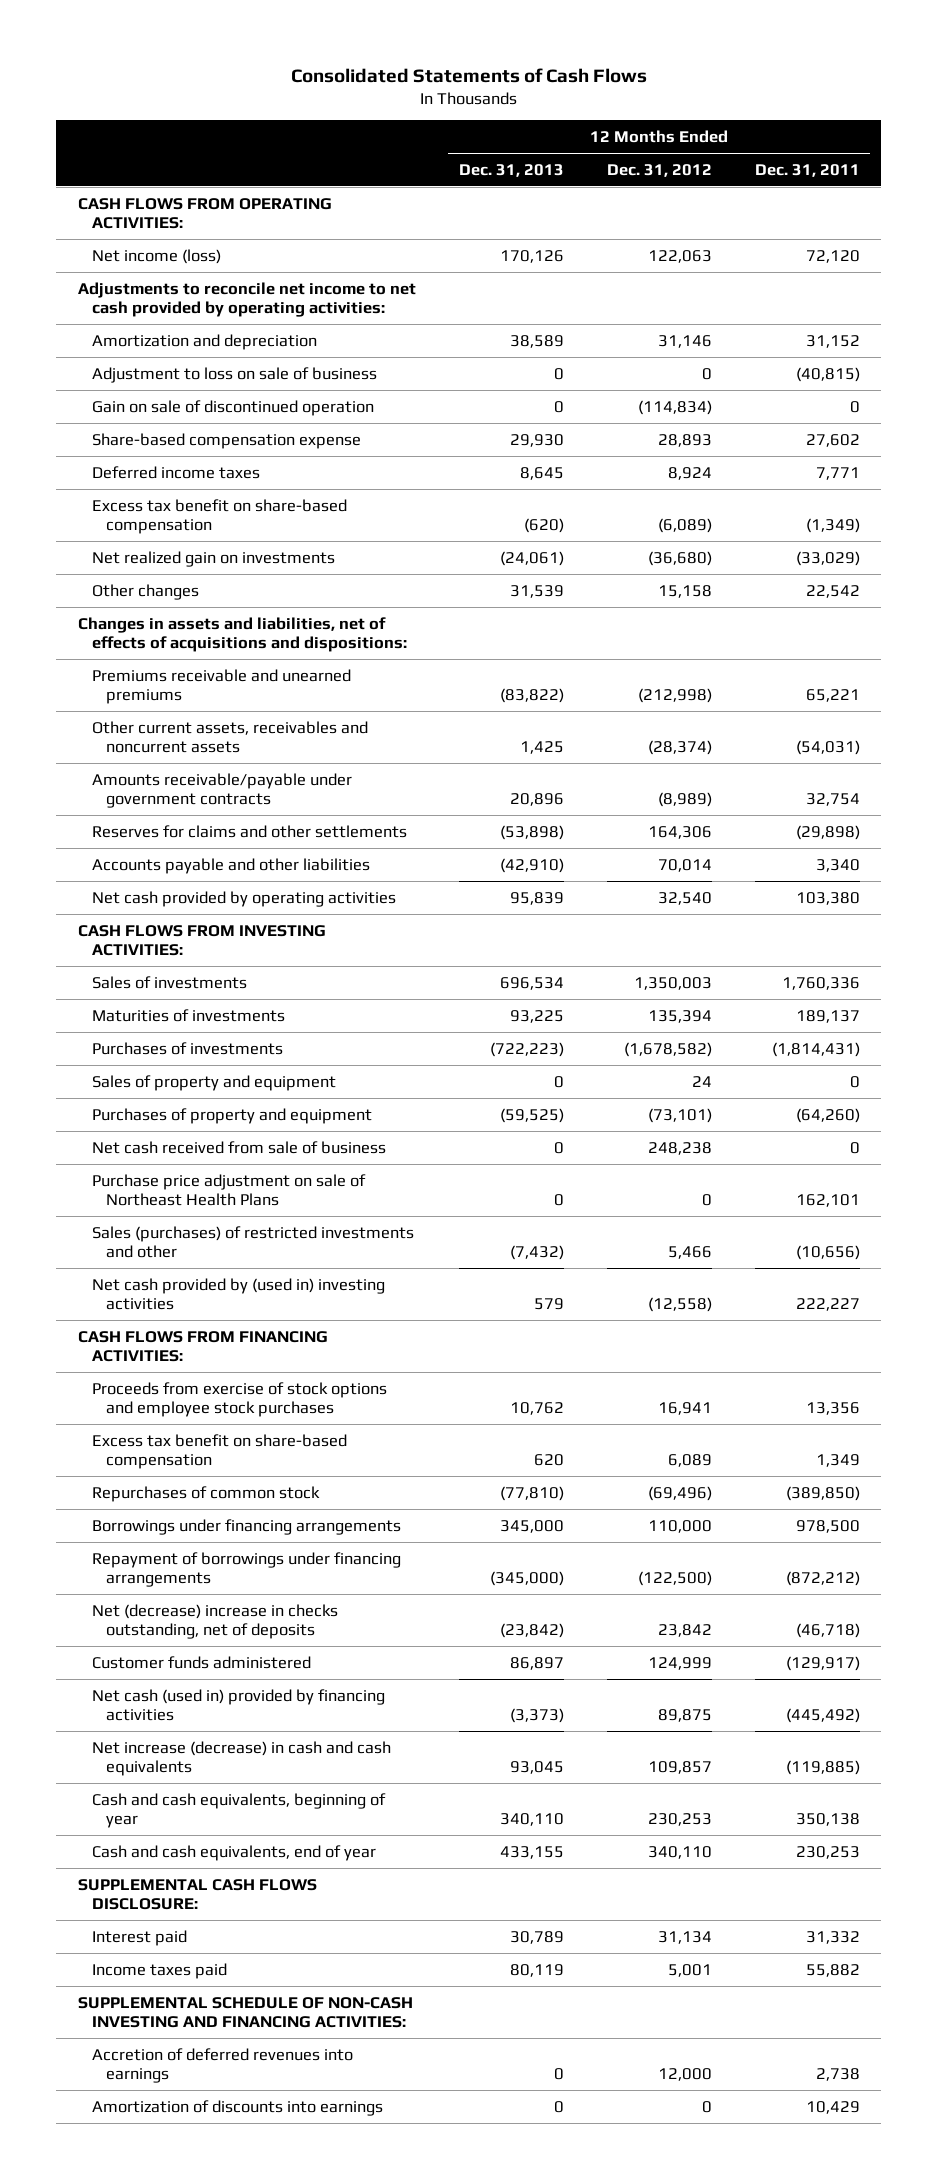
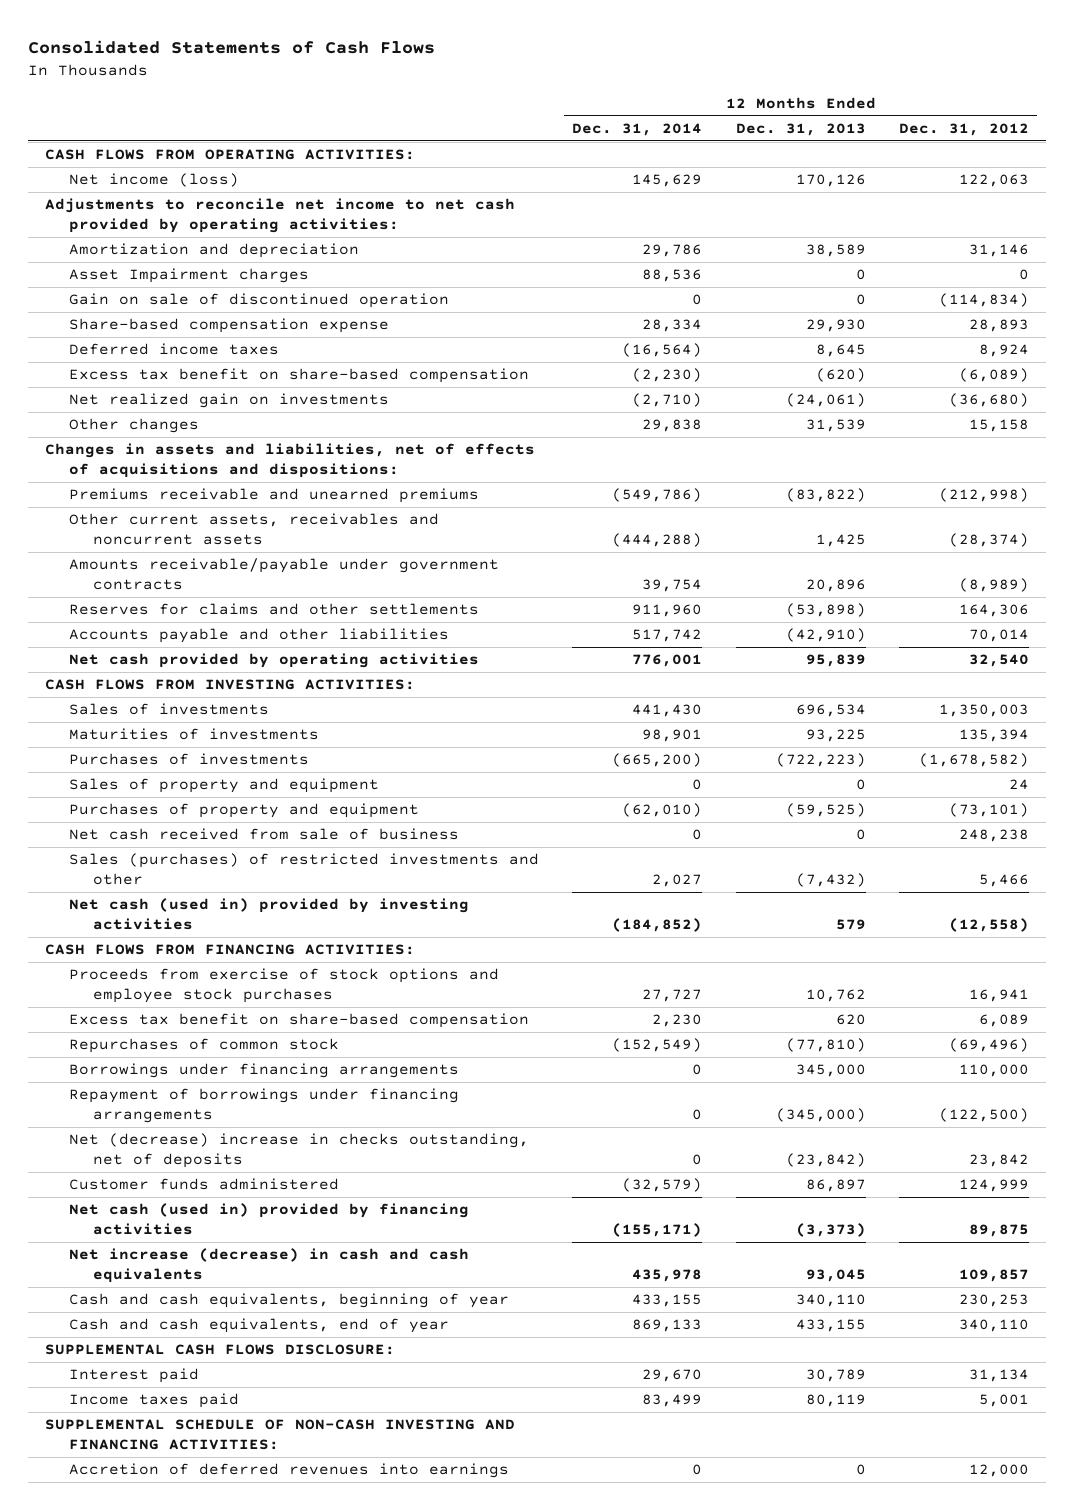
- | 12 Months Ended Dec. 31, 2013 | 12 Months Ended Dec. 31, 2012 | 12 Months Ended Dec. 31, 2011
+ | 12 Months Ended Dec. 31, 2014 | 12 Months Ended Dec. 31, 2013 | 12 Months Ended Dec. 31, 2012
- Adjustment to loss on sale of business | 0 | 0 | (40,815)
+ Asset Impairment charges | 88,536 | 0 | 0
- Purchase price adjustment on sale of Northeast Health Plans | 0 | 0 | 162,101
- Net cash provided by (used in) investing activities | 579 | (12,558) | 222,227
+ Net cash (used in) provided by investing activities | (184,852) | 579 | (12,558)
- Amortization of discounts into earnings | 0 | 0 | 10,429

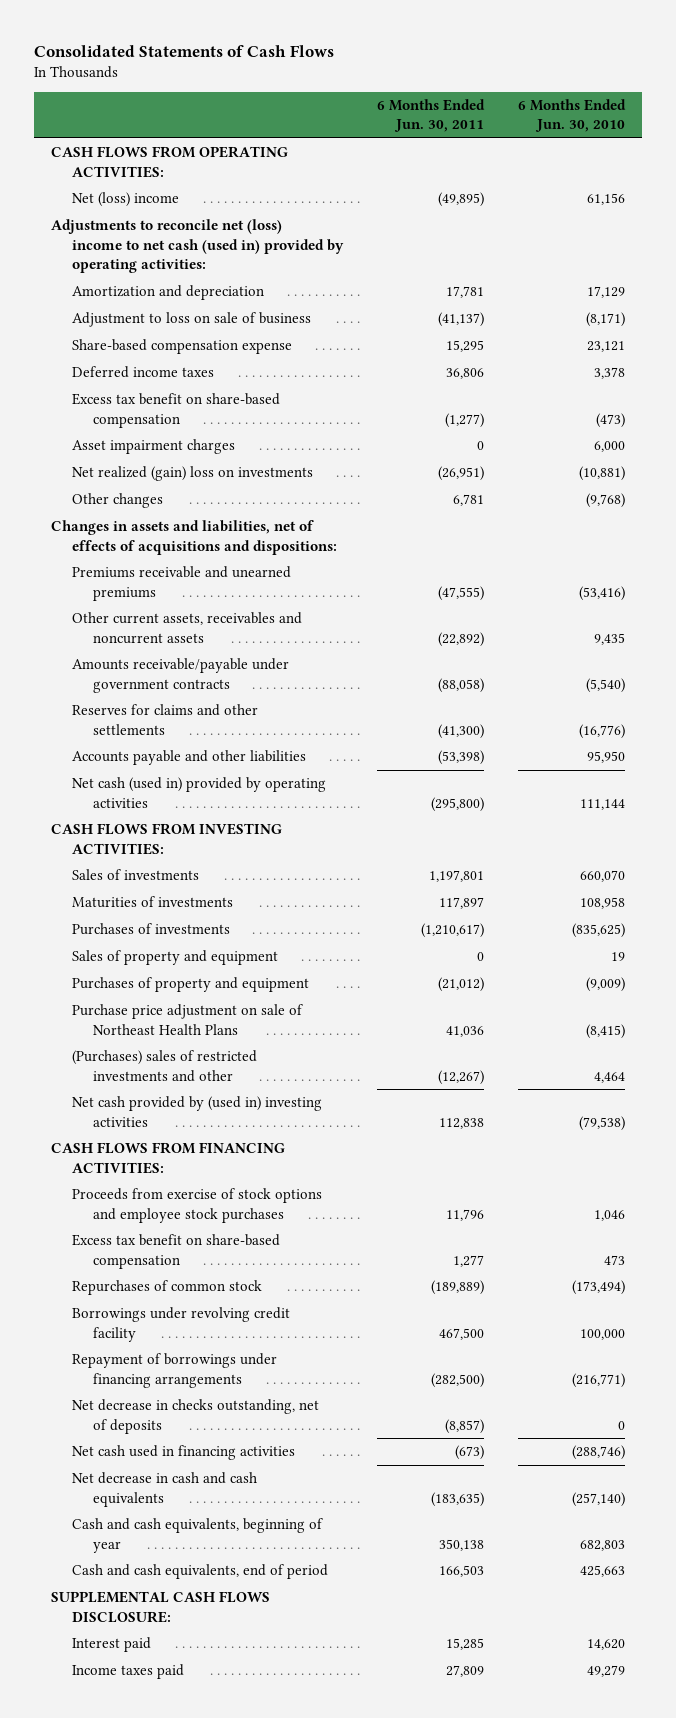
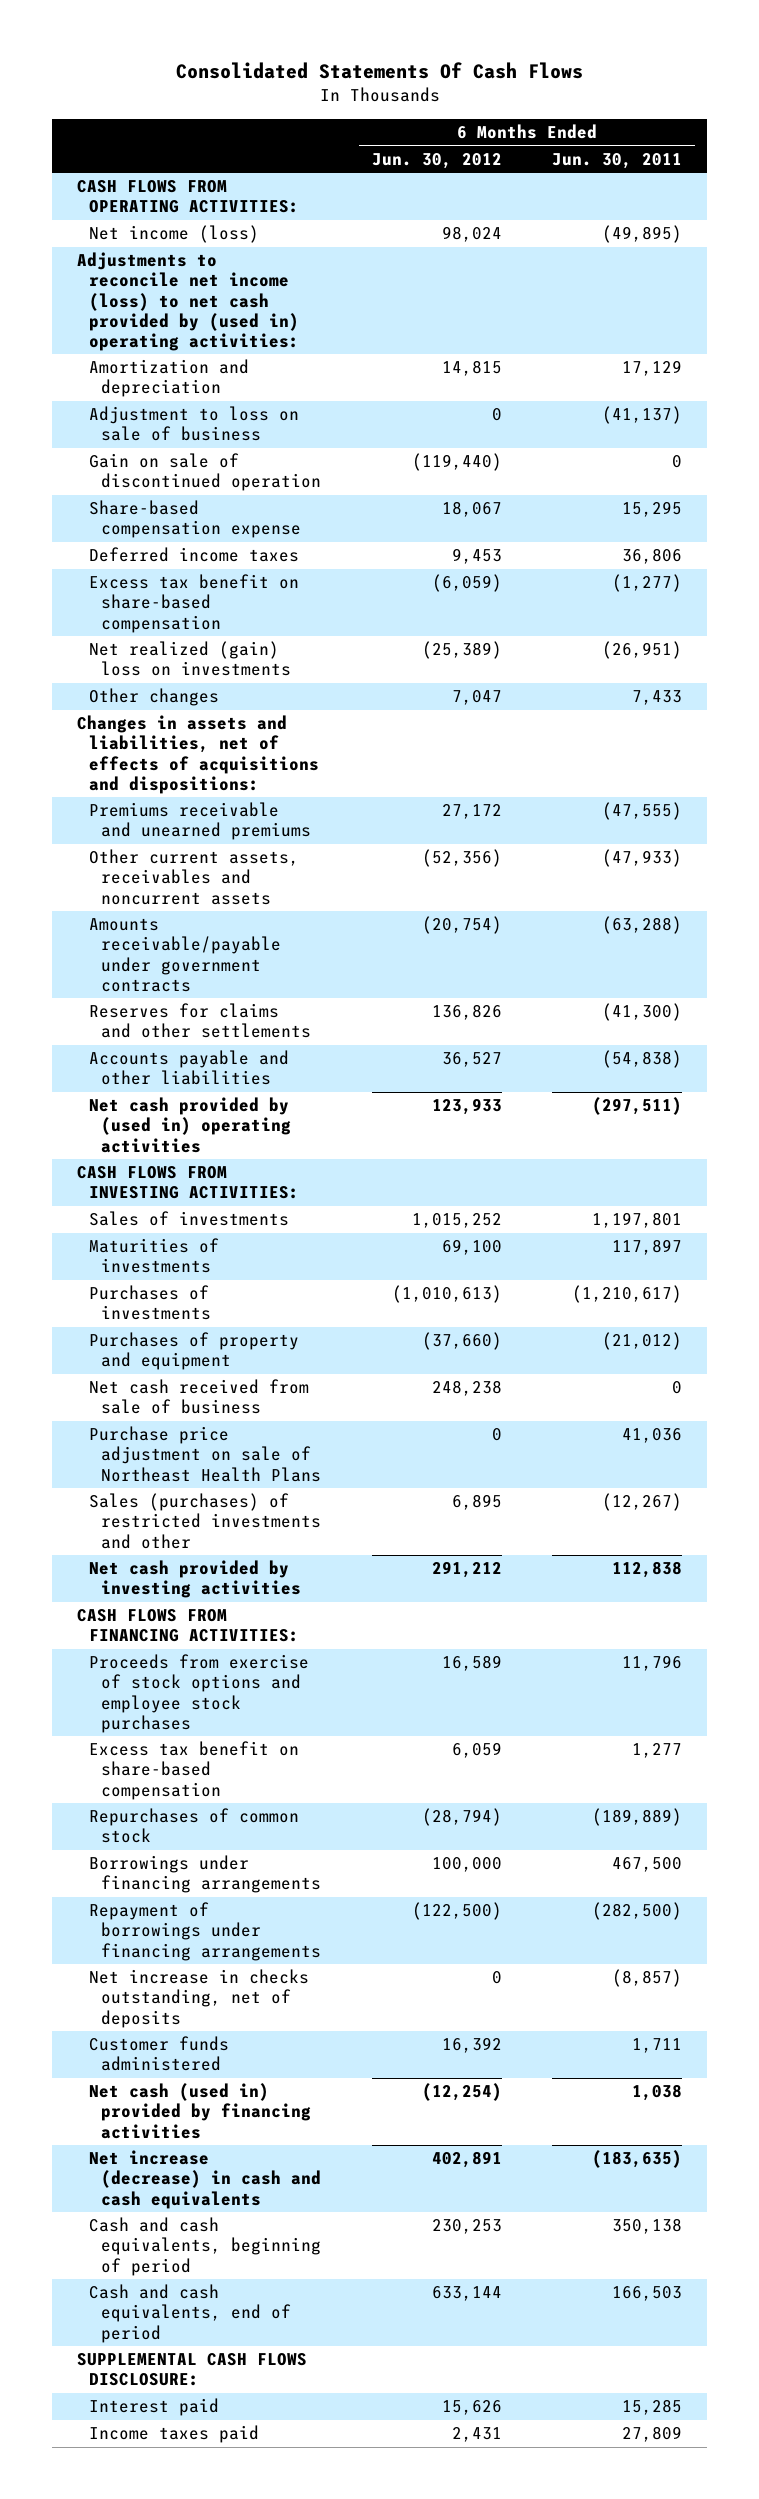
- Consolidated Statements of Cash Flows
+ Consolidated Statements Of Cash Flows
- | 6 Months Ended Jun. 30, 2011 | 6 Months Ended Jun. 30, 2010
+ | 6 Months Ended Jun. 30, 2012 | 6 Months Ended Jun. 30, 2011
- Net (loss) income | (49,895) | 61,156
- Adjustments to reconcile net (loss) income to net cash (used in) provided by operating activities:
- Amortization and depreciation | 17,781 | 17,129
+ Net income (loss) | 98,024 | (49,895)
+ Adjustments to reconcile net income (loss) to net cash provided by (used in) operating activities:
+ Amortization and depreciation | 14,815 | 17,129
+ Gain on sale of discontinued operation | (119,440) | 0
- Asset impairment charges | 0 | 6,000
- Other changes | 6,781 | (9,768)
+ Other changes | 7,047 | 7,433
- Other current assets, receivables and noncurrent assets | (22,892) | 9,435
- Amounts receivable/payable under government contracts | (88,058) | (5,540)
+ Other current assets, receivables and noncurrent assets | (52,356) | (47,933)
+ Amounts receivable/payable under government contracts | (20,754) | (63,288)
- Accounts payable and other liabilities | (53,398) | 95,950
- Net cash (used in) provided by operating activities | (295,800) | 111,144
+ Accounts payable and other liabilities | 36,527 | (54,838)
+ Net cash provided by (used in) operating activities | 123,933 | (297,511)
- Sales of property and equipment | 0 | 19
+ Net cash received from sale of business | 248,238 | 0
- (Purchases) sales of restricted investments and other | (12,267) | 4,464
- Net cash provided by (used in) investing activities | 112,838 | (79,538)
+ Sales (purchases) of restricted investments and other | 6,895 | (12,267)
+ Net cash provided by investing activities | 291,212 | 112,838
- Borrowings under revolving credit facility | 467,500 | 100,000
+ Borrowings under financing arrangements | 100,000 | 467,500
- Net decrease in checks outstanding, net of deposits | (8,857) | 0
- Net cash used in financing activities | (673) | (288,746)
- Net decrease in cash and cash equivalents | (183,635) | (257,140)
- Cash and cash equivalents, beginning of year | 350,138 | 682,803
+ Net increase in checks outstanding, net of deposits | 0 | (8,857)
+ Customer funds administered | 16,392 | 1,711
+ Net cash (used in) provided by financing activities | (12,254) | 1,038
+ Net increase (decrease) in cash and cash equivalents | 402,891 | (183,635)
+ Cash and cash equivalents, beginning of period | 230,253 | 350,138

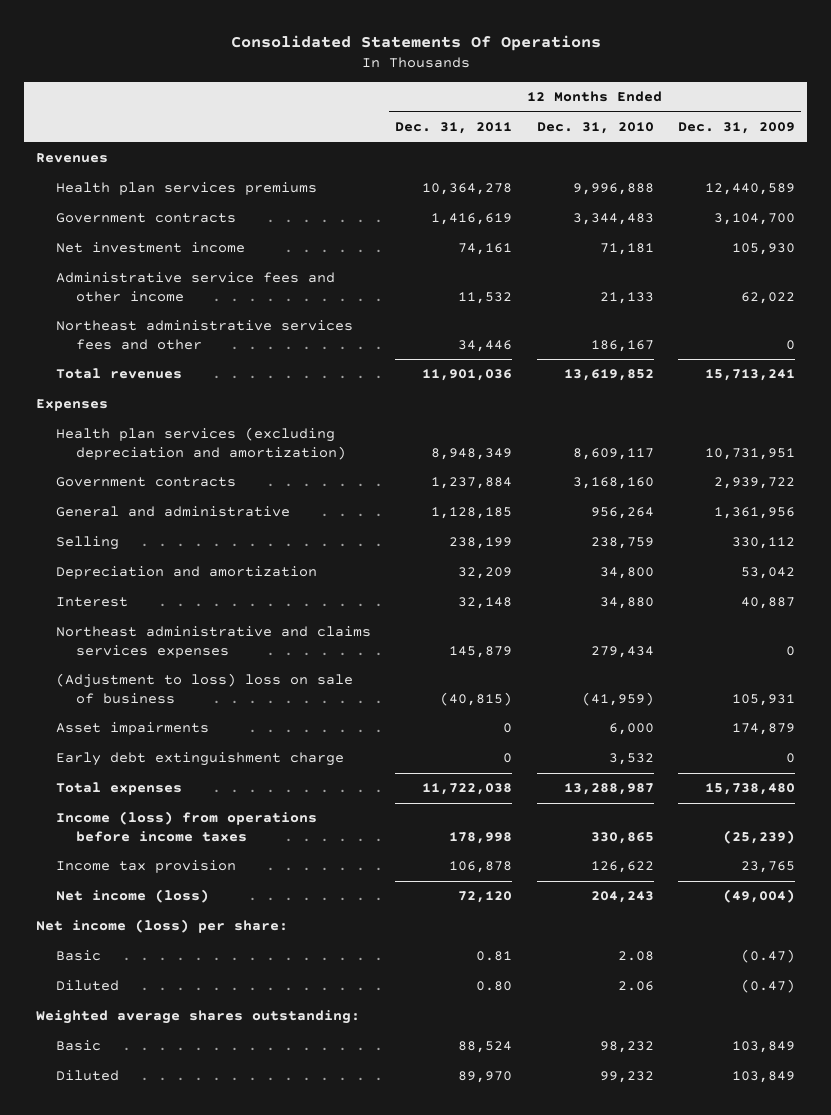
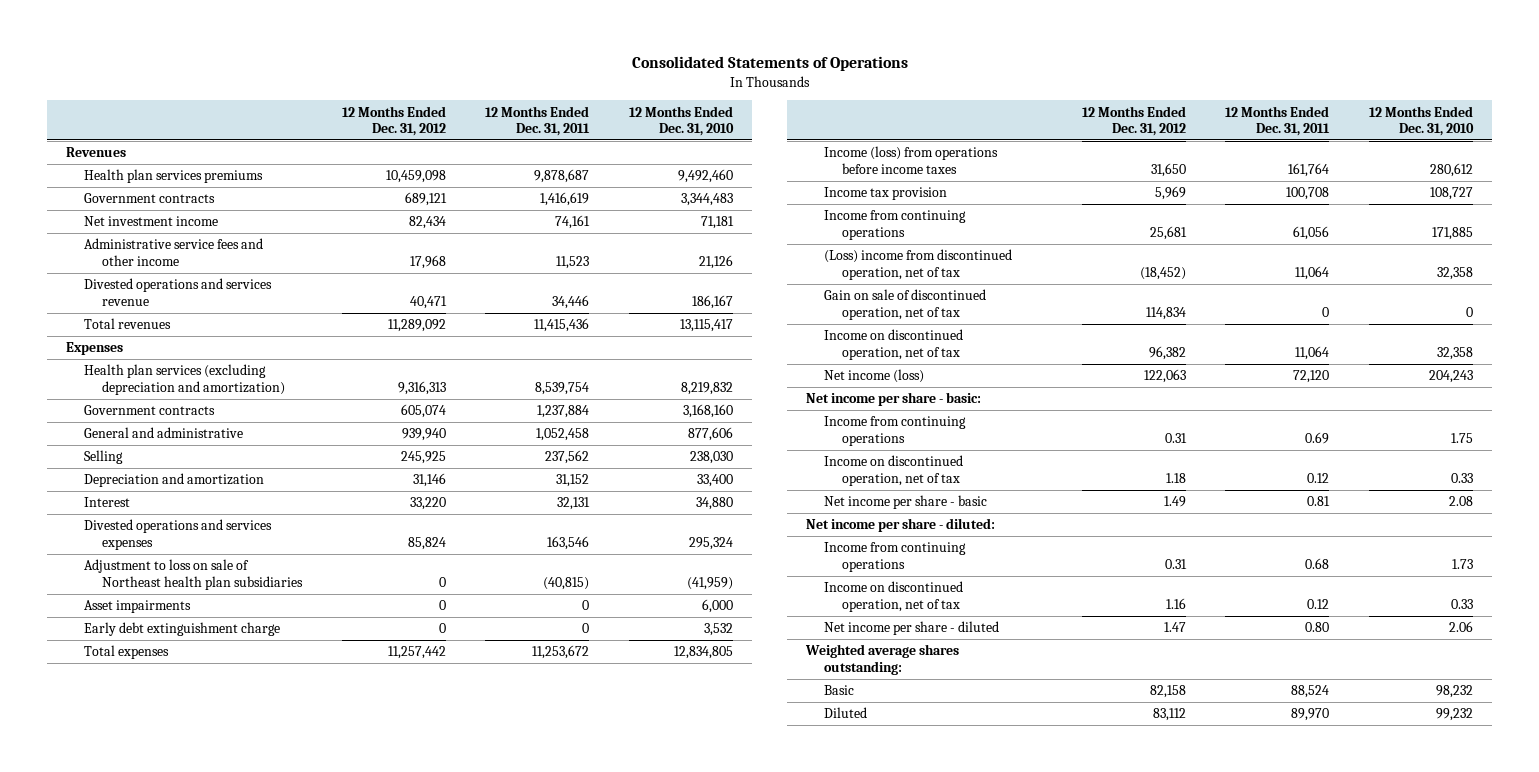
- Consolidated Statements Of Operations
+ Consolidated Statements of Operations
- | 12 Months Ended Dec. 31, 2011 | 12 Months Ended Dec. 31, 2010 | 12 Months Ended Dec. 31, 2009
+ | 12 Months Ended Dec. 31, 2012 | 12 Months Ended Dec. 31, 2011 | 12 Months Ended Dec. 31, 2010
- Health plan services premiums | 10,364,278 | 9,996,888 | 12,440,589
+ Health plan services premiums | 10,459,098 | 9,878,687 | 9,492,460
- Administrative service fees and other income | 11,532 | 21,133 | 62,022
- Northeast administrative services fees and other | 34,446 | 186,167 | 0
- Total revenues | 11,901,036 | 13,619,852 | 15,713,241
+ Administrative service fees and other income | 17,968 | 11,523 | 21,126
+ Divested operations and services revenue | 40,471 | 34,446 | 186,167
+ Total revenues | 11,289,092 | 11,415,436 | 13,115,417
- Health plan services (excluding depreciation and amortization) | 8,948,349 | 8,609,117 | 10,731,951
+ Health plan services (excluding depreciation and amortization) | 9,316,313 | 8,539,754 | 8,219,832
- General and administrative | 1,128,185 | 956,264 | 1,361,956
- Selling | 238,199 | 238,759 | 330,112
- Depreciation and amortization | 32,209 | 34,800 | 53,042
- Interest | 32,148 | 34,880 | 40,887
- Northeast administrative and claims services expenses | 145,879 | 279,434 | 0
- (Adjustment to loss) loss on sale of business | (40,815) | (41,959) | 105,931
+ General and administrative | 939,940 | 1,052,458 | 877,606
+ Selling | 245,925 | 237,562 | 238,030
+ Depreciation and amortization | 31,146 | 31,152 | 33,400
+ Interest | 33,220 | 32,131 | 34,880
+ Divested operations and services expenses | 85,824 | 163,546 | 295,324
+ Adjustment to loss on sale of Northeast health plan subsidiaries | 0 | (40,815) | (41,959)
- Total expenses | 11,722,038 | 13,288,987 | 15,738,480
- Income (loss) from operations before income taxes | 178,998 | 330,865 | (25,239)
- Income tax provision | 106,878 | 126,622 | 23,765
+ Total expenses | 11,257,442 | 11,253,672 | 12,834,805
+ Income (loss) from operations before income taxes | 31,650 | 161,764 | 280,612
+ Income tax provision | 5,969 | 100,708 | 108,727
+ Income from continuing operations | 25,681 | 61,056 | 171,885
+ (Loss) income from discontinued operation, net of tax | (18,452) | 11,064 | 32,358
+ Gain on sale of discontinued operation, net of tax | 114,834 | 0 | 0
+ Income on discontinued operation, net of tax | 96,382 | 11,064 | 32,358
- Net income (loss) per share:
- Basic | 0.81 | 2.08 | (0.47)
- Diluted | 0.80 | 2.06 | (0.47)
+ Net income per share - basic:
+ Income from continuing operations | 0.31 | 0.69 | 1.75
+ Income on discontinued operation, net of tax | 1.18 | 0.12 | 0.33
+ Net income per share - basic | 1.49 | 0.81 | 2.08
+ Net income per share - diluted:
+ Income from continuing operations | 0.31 | 0.68 | 1.73
+ Income on discontinued operation, net of tax | 1.16 | 0.12 | 0.33
+ Net income per share - diluted | 1.47 | 0.80 | 2.06

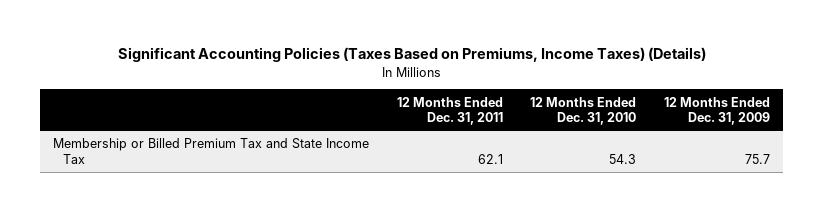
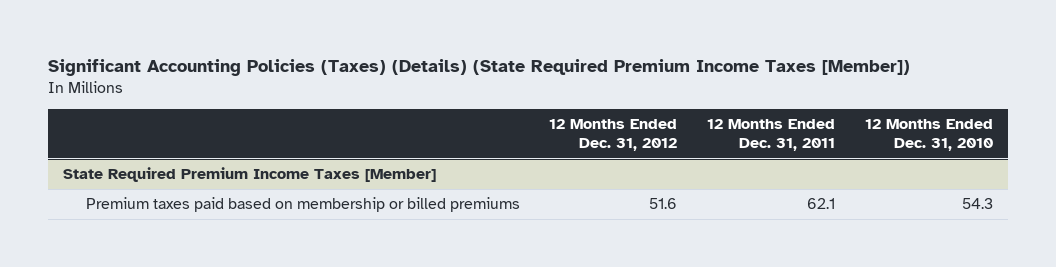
- Significant Accounting Policies (Taxes Based on Premiums, Income Taxes) (Details)
+ Significant Accounting Policies (Taxes) (Details) (State Required Premium Income Taxes [Member])
- | 12 Months Ended Dec. 31, 2011 | 12 Months Ended Dec. 31, 2010 | 12 Months Ended Dec. 31, 2009
+ | 12 Months Ended Dec. 31, 2012 | 12 Months Ended Dec. 31, 2011 | 12 Months Ended Dec. 31, 2010
- Membership or Billed Premium Tax and State Income Tax | 62.1 | 54.3 | 75.7
+ State Required Premium Income Taxes [Member]
+ Premium taxes paid based on membership or billed premiums | 51.6 | 62.1 | 54.3

